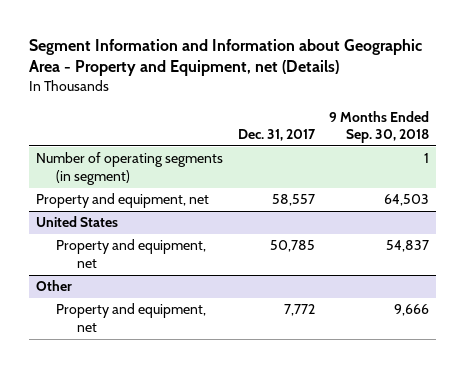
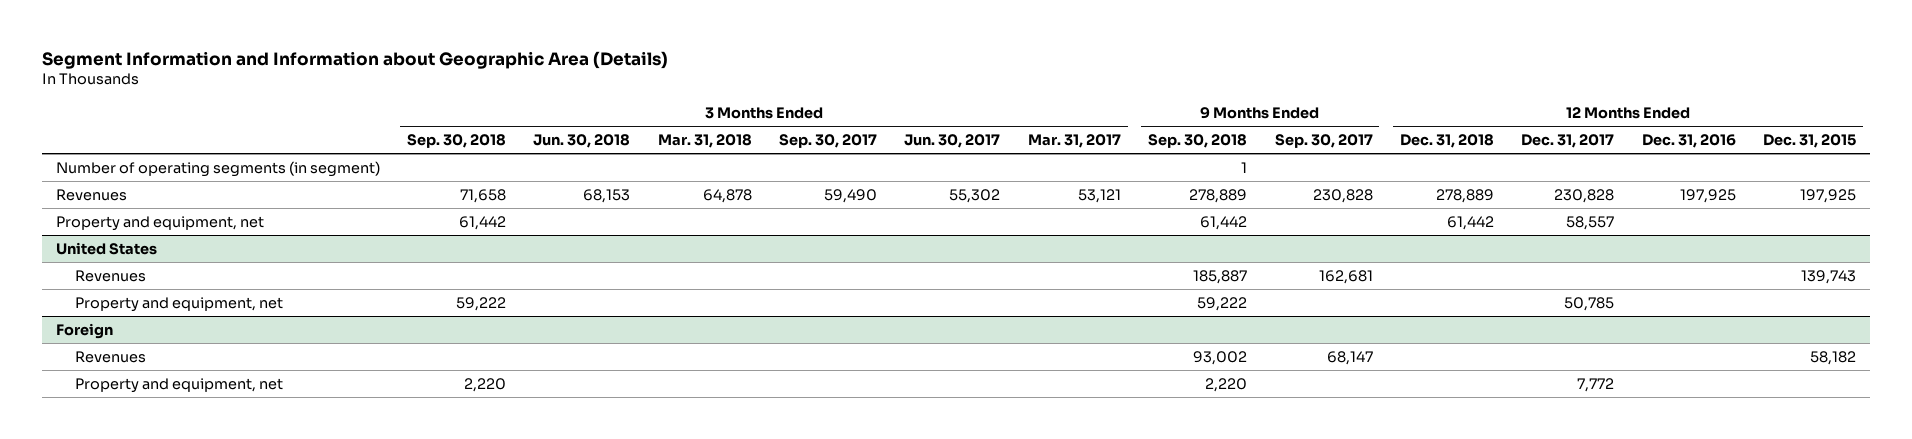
- Segment Information and Information about Geographic Area - Property and Equipment, net (Details)
+ Segment Information and Information about Geographic Area (Details)
- | Dec. 31, 2017 | 9 Months Ended Sep. 30, 2018
+ | 3 Months Ended Sep. 30, 2018 | 3 Months Ended Jun. 30, 2018 | 3 Months Ended Mar. 31, 2018 | 3 Months Ended Sep. 30, 2017 | 3 Months Ended Jun. 30, 2017 | 3 Months Ended Mar. 31, 2017 | 9 Months Ended Sep. 30, 2018 | 9 Months Ended Sep. 30, 2017 | 12 Months Ended Dec. 31, 2018 | 12 Months Ended Dec. 31, 2017 | 12 Months Ended Dec. 31, 2016 | 12 Months Ended Dec. 31, 2015
- Property and equipment, net | 58,557 | 64,503
+ Revenues | 71,658 | 68,153 | 64,878 | 59,490 | 55,302 | 53,121 | 278,889 | 230,828 | 278,889 | 230,828 | 197,925 | 197,925
+ Property and equipment, net | 61,442 | | | | | | 61,442 | | 61,442 | 58,557 | |
@ United States
- Property and equipment, net | 50,785 | 54,837
- Other
- Property and equipment, net | 7,772 | 9,666
@ United States
+ Revenues | | | | | | | 185,887 | 162,681 | | | | 139,743
+ Property and equipment, net | 59,222 | | | | | | 59,222 | | | 50,785 | |
+ Foreign
+ Revenues | | | | | | | 93,002 | 68,147 | | | | 58,182
+ Property and equipment, net | 2,220 | | | | | | 2,220 | | | 7,772 | |

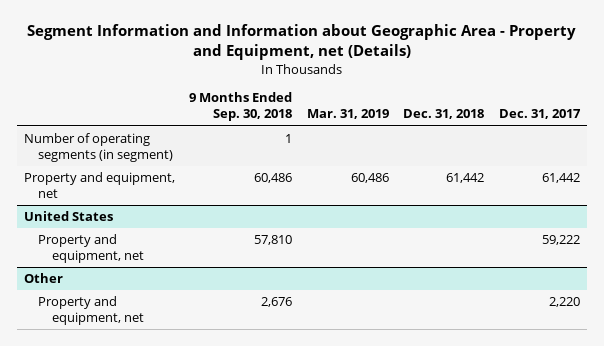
- Segment Information and Information about Geographic Area (Details)
+ Segment Information and Information about Geographic Area - Property and Equipment, net (Details)
- | 3 Months Ended Sep. 30, 2018 | 3 Months Ended Jun. 30, 2018 | 3 Months Ended Mar. 31, 2018 | 3 Months Ended Sep. 30, 2017 | 3 Months Ended Jun. 30, 2017 | 3 Months Ended Mar. 31, 2017 | 9 Months Ended Sep. 30, 2018 | 9 Months Ended Sep. 30, 2017 | 12 Months Ended Dec. 31, 2018 | 12 Months Ended Dec. 31, 2017 | 12 Months Ended Dec. 31, 2016 | 12 Months Ended Dec. 31, 2015
+ | 9 Months Ended Sep. 30, 2018 | Mar. 31, 2019 | Dec. 31, 2018 | Dec. 31, 2017
- Revenues | 71,658 | 68,153 | 64,878 | 59,490 | 55,302 | 53,121 | 278,889 | 230,828 | 278,889 | 230,828 | 197,925 | 197,925
- Property and equipment, net | 61,442 | | | | | | 61,442 | | 61,442 | 58,557 | |
+ Property and equipment, net | 60,486 | 60,486 | 61,442 | 61,442
@ United States
- Revenues | | | | | | | 185,887 | 162,681 | | | | 139,743
- Property and equipment, net | 59,222 | | | | | | 59,222 | | | 50,785 | |
- Foreign
- Revenues | | | | | | | 93,002 | 68,147 | | | | 58,182
- Property and equipment, net | 2,220 | | | | | | 2,220 | | | 7,772 | |
@ United States
+ Property and equipment, net | 57,810 | | | 59,222
+ Other
+ Property and equipment, net | 2,676 | | | 2,220

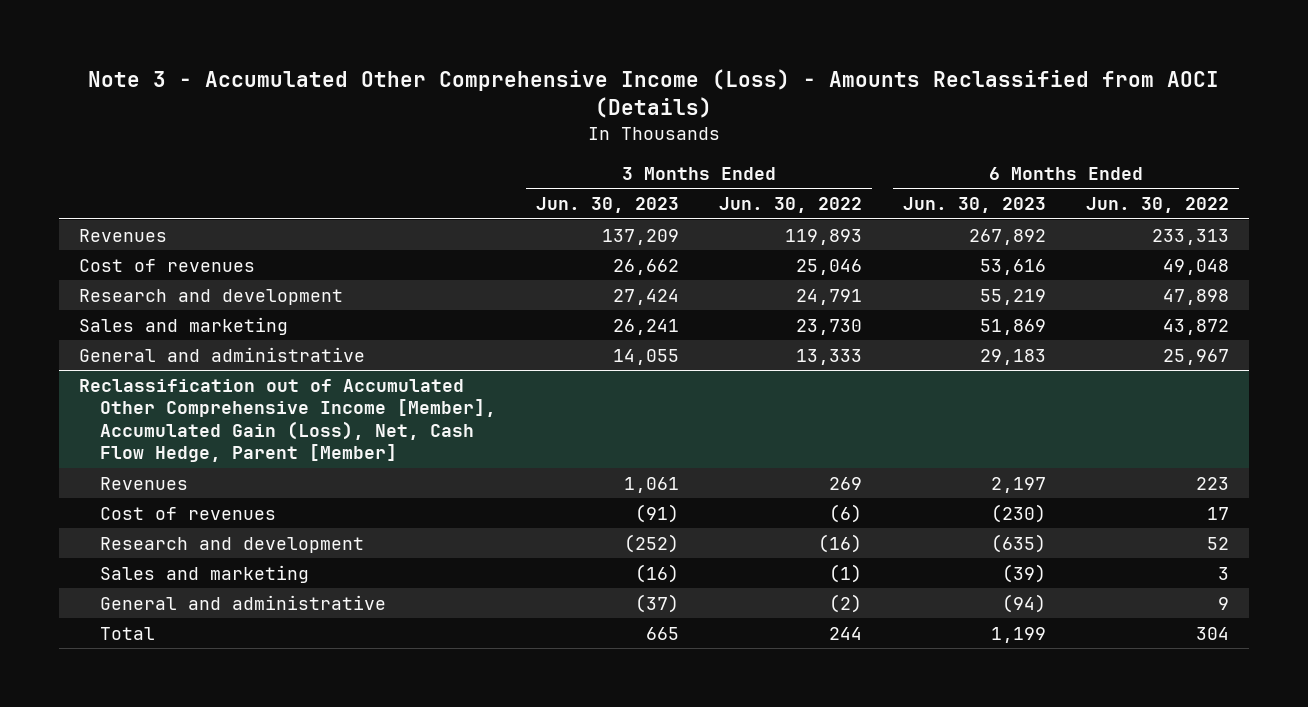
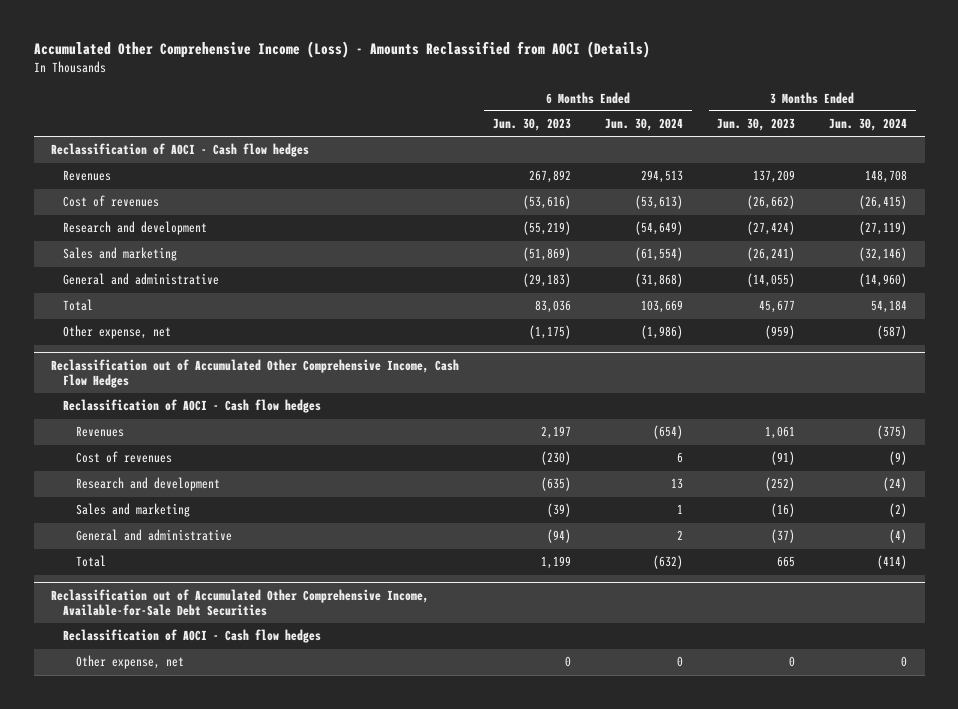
- Note 3 - Accumulated Other Comprehensive Income (Loss) - Amounts Reclassified from AOCI (Details)
+ Accumulated Other Comprehensive Income (Loss) - Amounts Reclassified from AOCI (Details)
- | 3 Months Ended Jun. 30, 2023 | 3 Months Ended Jun. 30, 2022 | 6 Months Ended Jun. 30, 2023 | 6 Months Ended Jun. 30, 2022
+ | 6 Months Ended Jun. 30, 2023 | 6 Months Ended Jun. 30, 2024 | 3 Months Ended Jun. 30, 2023 | 3 Months Ended Jun. 30, 2024
+ Reclassification of AOCI - Cash flow hedges
- Cost of revenues | 26,662 | 25,046 | 53,616 | 49,048
- Research and development | 27,424 | 24,791 | 55,219 | 47,898
- Sales and marketing | 26,241 | 23,730 | 51,869 | 43,872
- General and administrative | 14,055 | 13,333 | 29,183 | 25,967
- Reclassification out of Accumulated Other Comprehensive Income [Member], Accumulated Gain (Loss), Net, Cash Flow Hedge, Parent [Member]
+ Cost of revenues | (53,616) | (53,613) | (26,662) | (26,415)
+ Research and development | (55,219) | (54,649) | (27,424) | (27,119)
+ Sales and marketing | (51,869) | (61,554) | (26,241) | (32,146)
+ General and administrative | (29,183) | (31,868) | (14,055) | (14,960)
+ Total | 83,036 | 103,669 | 45,677 | 54,184
+ Other expense, net | (1,175) | (1,986) | (959) | (587)
+ Reclassification out of Accumulated Other Comprehensive Income, Cash Flow Hedges
+ Reclassification of AOCI - Cash flow hedges
+ Reclassification out of Accumulated Other Comprehensive Income, Available-for-Sale Debt Securities
+ Reclassification of AOCI - Cash flow hedges
+ Other expense, net | 0 | 0 | 0 | 0

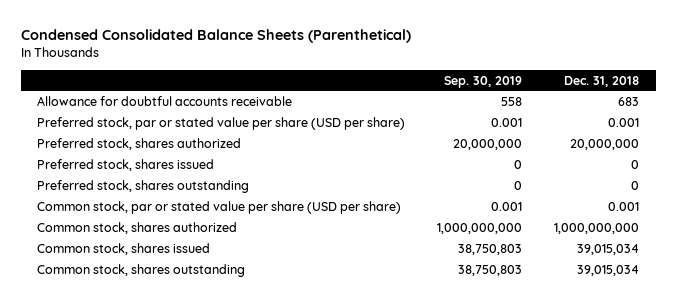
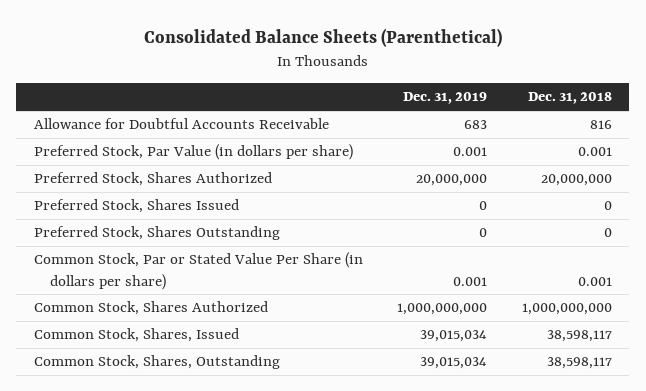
- Condensed Consolidated Balance Sheets (Parenthetical)
+ Consolidated Balance Sheets (Parenthetical)
- | Sep. 30, 2019 | Dec. 31, 2018
+ | Dec. 31, 2019 | Dec. 31, 2018
- Allowance for doubtful accounts receivable | 558 | 683
- Preferred stock, par or stated value per share (USD per share) | 0.001 | 0.001
- Preferred stock, shares authorized | 20,000,000 | 20,000,000
- Preferred stock, shares issued | 0 | 0
- Preferred stock, shares outstanding | 0 | 0
- Common stock, par or stated value per share (USD per share) | 0.001 | 0.001
- Common stock, shares authorized | 1,000,000,000 | 1,000,000,000
- Common stock, shares issued | 38,750,803 | 39,015,034
- Common stock, shares outstanding | 38,750,803 | 39,015,034
+ Allowance for Doubtful Accounts Receivable | 683 | 816
+ Preferred Stock, Par Value (in dollars per share) | 0.001 | 0.001
+ Preferred Stock, Shares Authorized | 20,000,000 | 20,000,000
+ Preferred Stock, Shares Issued | 0 | 0
+ Preferred Stock, Shares Outstanding | 0 | 0
+ Common Stock, Par or Stated Value Per Share (in dollars per share) | 0.001 | 0.001
+ Common Stock, Shares Authorized | 1,000,000,000 | 1,000,000,000
+ Common Stock, Shares, Issued | 39,015,034 | 38,598,117
+ Common Stock, Shares, Outstanding | 39,015,034 | 38,598,117

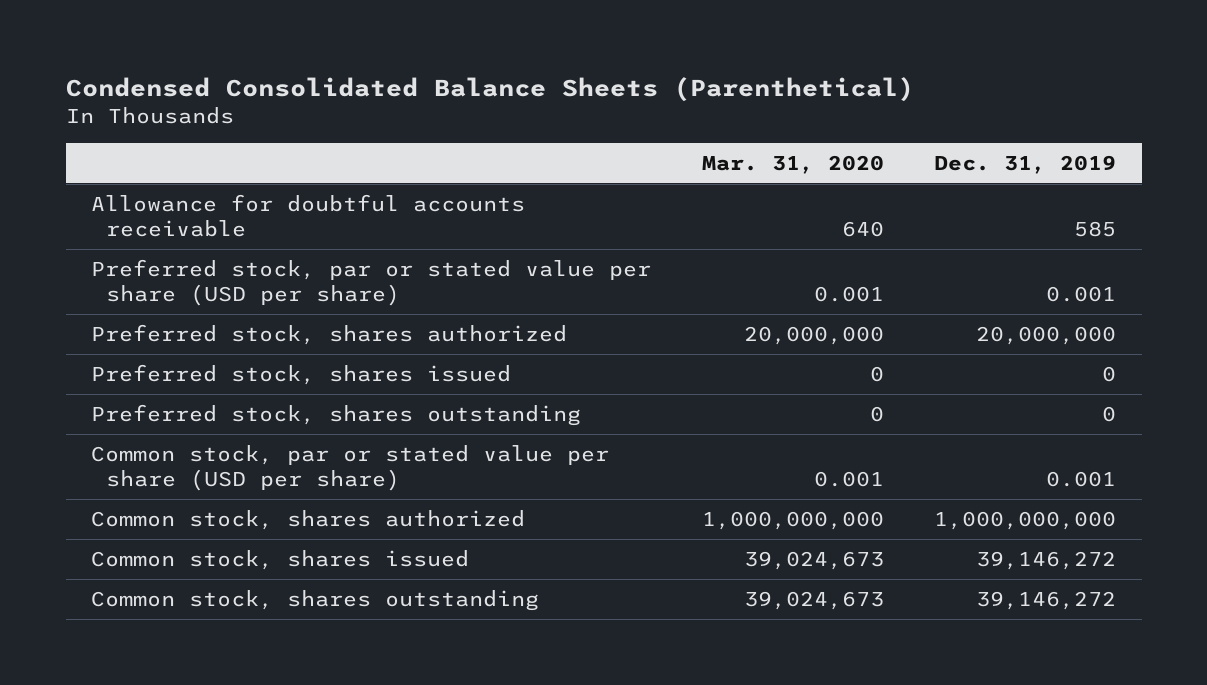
- Consolidated Balance Sheets (Parenthetical)
+ Condensed Consolidated Balance Sheets (Parenthetical)
- | Dec. 31, 2019 | Dec. 31, 2018
+ | Mar. 31, 2020 | Dec. 31, 2019
- Allowance for Doubtful Accounts Receivable | 683 | 816
- Preferred Stock, Par Value (in dollars per share) | 0.001 | 0.001
- Preferred Stock, Shares Authorized | 20,000,000 | 20,000,000
- Preferred Stock, Shares Issued | 0 | 0
- Preferred Stock, Shares Outstanding | 0 | 0
- Common Stock, Par or Stated Value Per Share (in dollars per share) | 0.001 | 0.001
- Common Stock, Shares Authorized | 1,000,000,000 | 1,000,000,000
- Common Stock, Shares, Issued | 39,015,034 | 38,598,117
- Common Stock, Shares, Outstanding | 39,015,034 | 38,598,117
+ Allowance for doubtful accounts receivable | 640 | 585
+ Preferred stock, par or stated value per share (USD per share) | 0.001 | 0.001
+ Preferred stock, shares authorized | 20,000,000 | 20,000,000
+ Preferred stock, shares issued | 0 | 0
+ Preferred stock, shares outstanding | 0 | 0
+ Common stock, par or stated value per share (USD per share) | 0.001 | 0.001
+ Common stock, shares authorized | 1,000,000,000 | 1,000,000,000
+ Common stock, shares issued | 39,024,673 | 39,146,272
+ Common stock, shares outstanding | 39,024,673 | 39,146,272

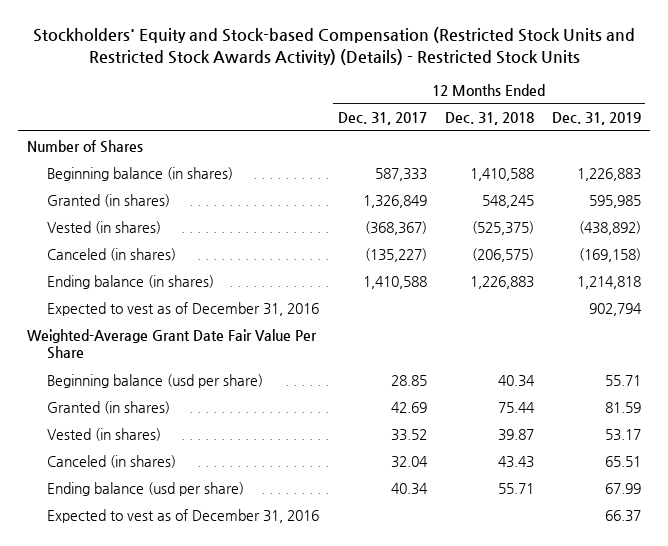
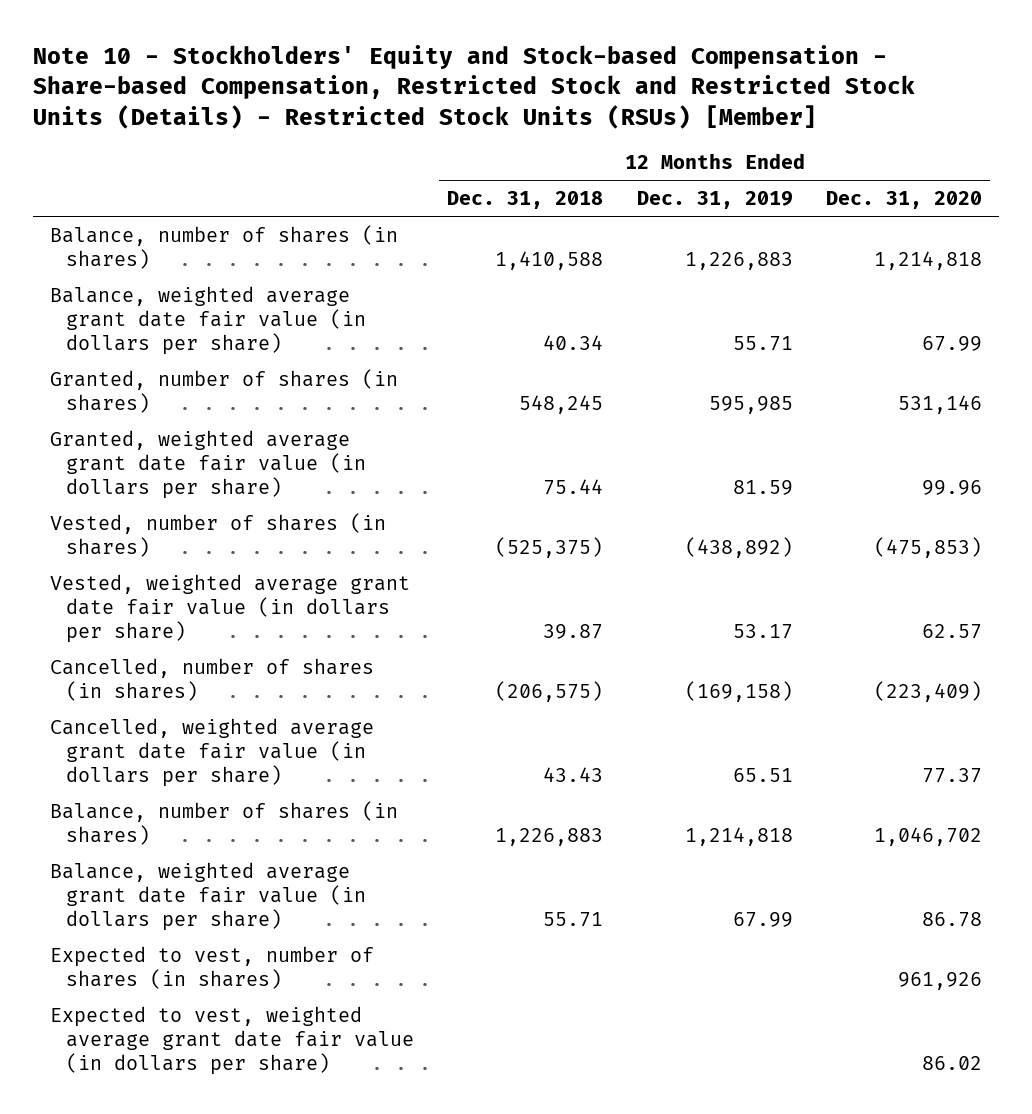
- Stockholders' Equity and Stock-based Compensation (Restricted Stock Units and Restricted Stock Awards Activity) (Details) - Restricted Stock Units
+ Note 10 - Stockholders' Equity and Stock-based Compensation - Share-based Compensation, Restricted Stock and Restricted Stock Units (Details) - Restricted Stock Units (RSUs) [Member]
- | 12 Months Ended Dec. 31, 2017 | 12 Months Ended Dec. 31, 2018 | 12 Months Ended Dec. 31, 2019
+ | 12 Months Ended Dec. 31, 2018 | 12 Months Ended Dec. 31, 2019 | 12 Months Ended Dec. 31, 2020
- Number of Shares
- Beginning balance (in shares) | 587,333 | 1,410,588 | 1,226,883
- Granted (in shares) | 1,326,849 | 548,245 | 595,985
- Vested (in shares) | (368,367) | (525,375) | (438,892)
- Canceled (in shares) | (135,227) | (206,575) | (169,158)
- Ending balance (in shares) | 1,410,588 | 1,226,883 | 1,214,818
- Expected to vest as of December 31, 2016 | | | 902,794
- Weighted-Average Grant Date Fair Value Per Share
- Beginning balance (usd per share) | 28.85 | 40.34 | 55.71
- Granted (in shares) | 42.69 | 75.44 | 81.59
- Vested (in shares) | 33.52 | 39.87 | 53.17
- Canceled (in shares) | 32.04 | 43.43 | 65.51
- Ending balance (usd per share) | 40.34 | 55.71 | 67.99
- Expected to vest as of December 31, 2016 | | | 66.37
+ Balance, number of shares (in shares) | 1,410,588 | 1,226,883 | 1,214,818
+ Balance, weighted average grant date fair value (in dollars per share) | 40.34 | 55.71 | 67.99
+ Granted, number of shares (in shares) | 548,245 | 595,985 | 531,146
+ Granted, weighted average grant date fair value (in dollars per share) | 75.44 | 81.59 | 99.96
+ Vested, number of shares (in shares) | (525,375) | (438,892) | (475,853)
+ Vested, weighted average grant date fair value (in dollars per share) | 39.87 | 53.17 | 62.57
+ Cancelled, number of shares (in shares) | (206,575) | (169,158) | (223,409)
+ Cancelled, weighted average grant date fair value (in dollars per share) | 43.43 | 65.51 | 77.37
+ Balance, number of shares (in shares) | 1,226,883 | 1,214,818 | 1,046,702
+ Balance, weighted average grant date fair value (in dollars per share) | 55.71 | 67.99 | 86.78
+ Expected to vest, number of shares (in shares) | | | 961,926
+ Expected to vest, weighted average grant date fair value (in dollars per share) | | | 86.02

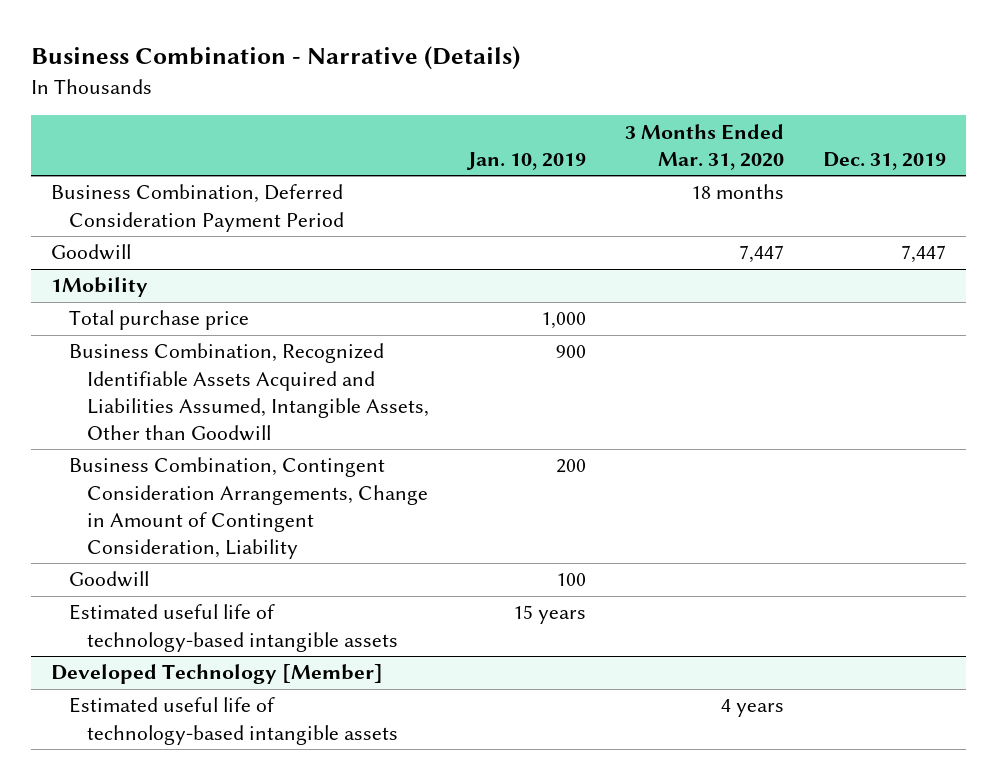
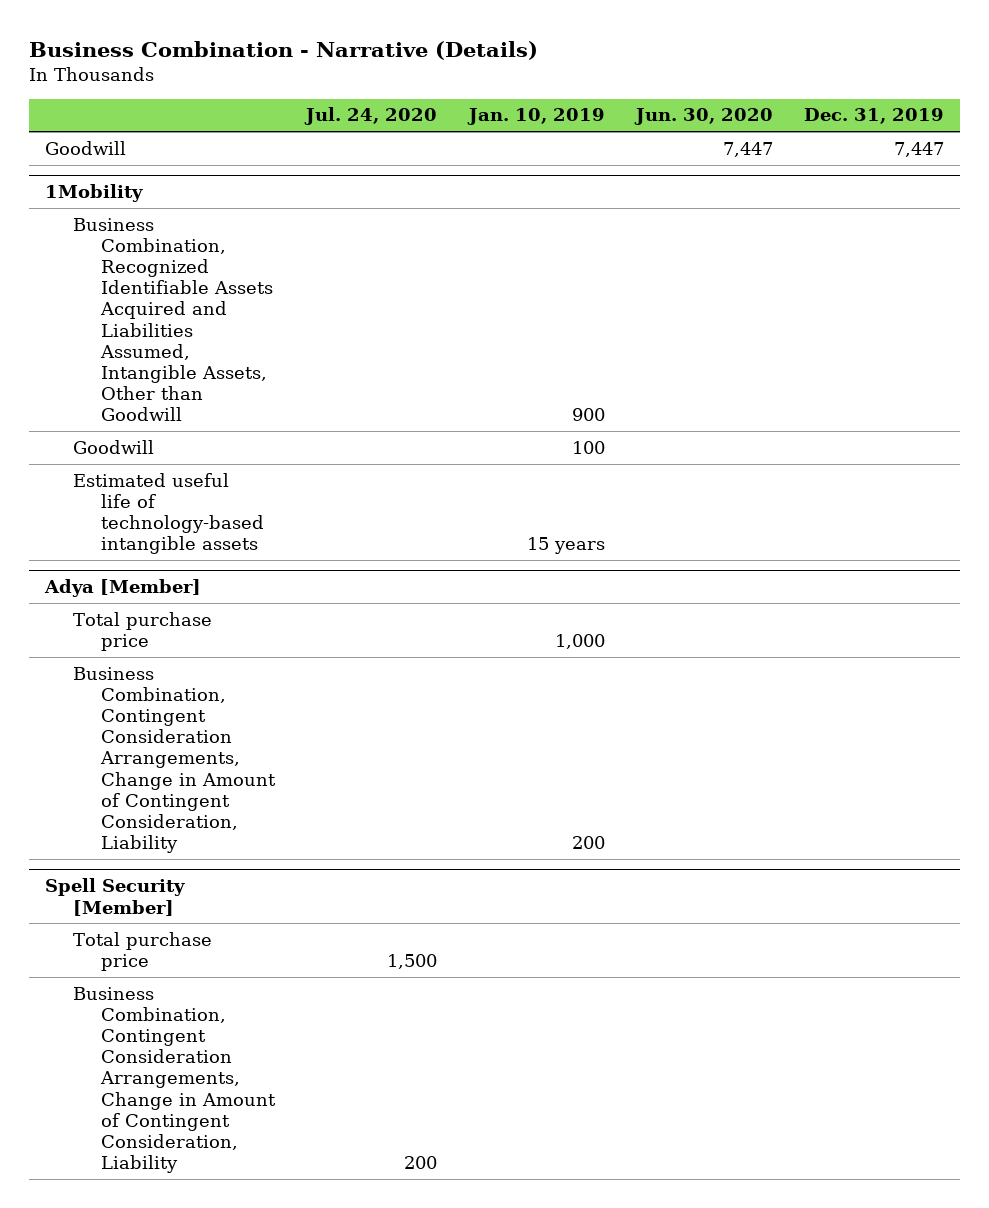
- | Jan. 10, 2019 | 3 Months Ended Mar. 31, 2020 | Dec. 31, 2019
+ | Jul. 24, 2020 | Jan. 10, 2019 | Jun. 30, 2020 | Dec. 31, 2019
- Business Combination, Deferred Consideration Payment Period | | 18 months |
@ 1Mobility
- Total purchase price | 1,000 | |
- Business Combination, Contingent Consideration Arrangements, Change in Amount of Contingent Consideration, Liability | 200 | |
- Developed Technology [Member]
- Estimated useful life of technology-based intangible assets | | 4 years |
+ Adya [Member]
+ Total purchase price | | 1,000 | |
+ Business Combination, Contingent Consideration Arrangements, Change in Amount of Contingent Consideration, Liability | | 200 | |
+ Spell Security [Member]
+ Total purchase price | 1,500 | | |
+ Business Combination, Contingent Consideration Arrangements, Change in Amount of Contingent Consideration, Liability | 200 | | |

